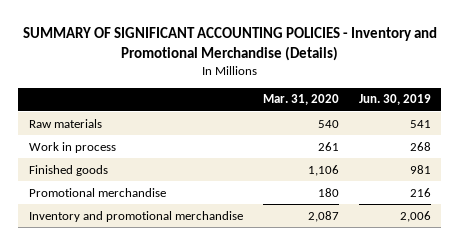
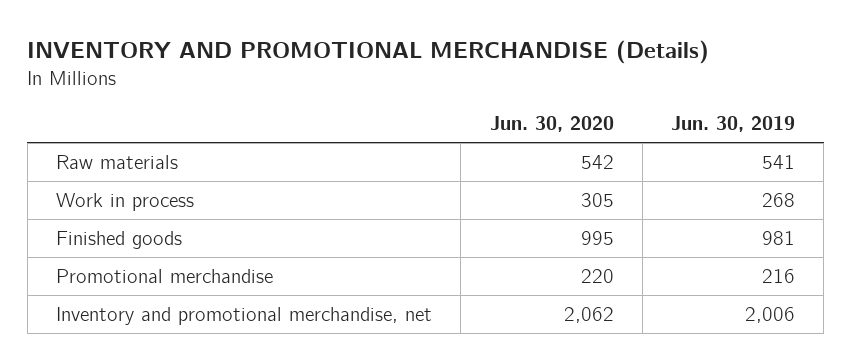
- SUMMARY OF SIGNIFICANT ACCOUNTING POLICIES - Inventory and Promotional Merchandise (Details)
+ INVENTORY AND PROMOTIONAL MERCHANDISE (Details)
- | Mar. 31, 2020 | Jun. 30, 2019
+ | Jun. 30, 2020 | Jun. 30, 2019
- Inventory and promotional merchandise | 2,087 | 2,006
+ Inventory and promotional merchandise, net | 2,062 | 2,006

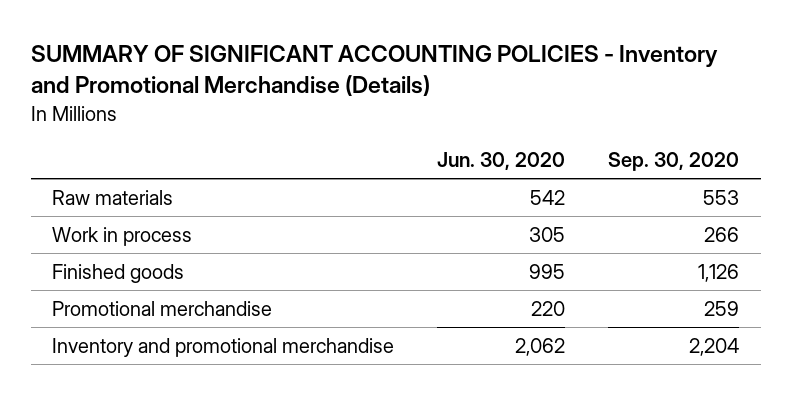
- INVENTORY AND PROMOTIONAL MERCHANDISE (Details)
+ SUMMARY OF SIGNIFICANT ACCOUNTING POLICIES - Inventory and Promotional Merchandise (Details)
- | Jun. 30, 2020 | Jun. 30, 2019
+ | Jun. 30, 2020 | Sep. 30, 2020
- Inventory and promotional merchandise, net | 2,062 | 2,006
+ Inventory and promotional merchandise | 2,062 | 2,204

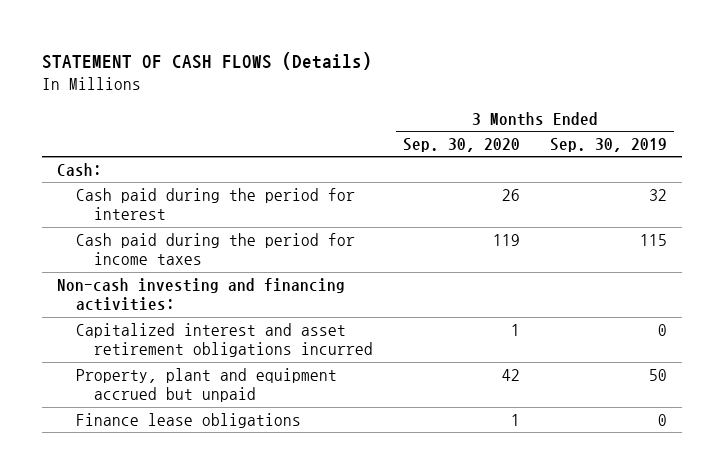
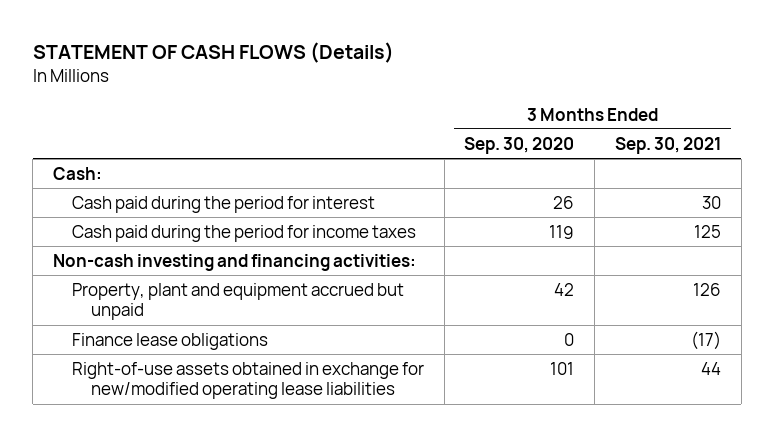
- | 3 Months Ended Sep. 30, 2020 | 3 Months Ended Sep. 30, 2019
+ | 3 Months Ended Sep. 30, 2020 | 3 Months Ended Sep. 30, 2021
- Capitalized interest and asset retirement obligations incurred | 1 | 0
- Finance lease obligations | 1 | 0
+ Finance lease obligations | 0 | (17)
+ Right-of-use assets obtained in exchange for new/modified operating lease liabilities | 101 | 44

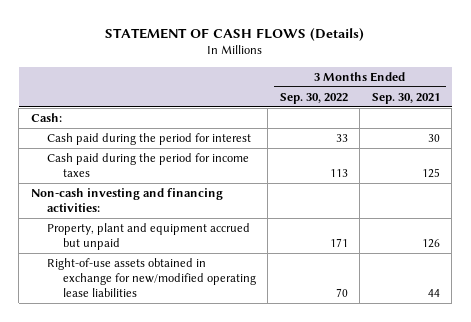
- | 3 Months Ended Sep. 30, 2020 | 3 Months Ended Sep. 30, 2021
+ | 3 Months Ended Sep. 30, 2022 | 3 Months Ended Sep. 30, 2021
- Finance lease obligations | 0 | (17)

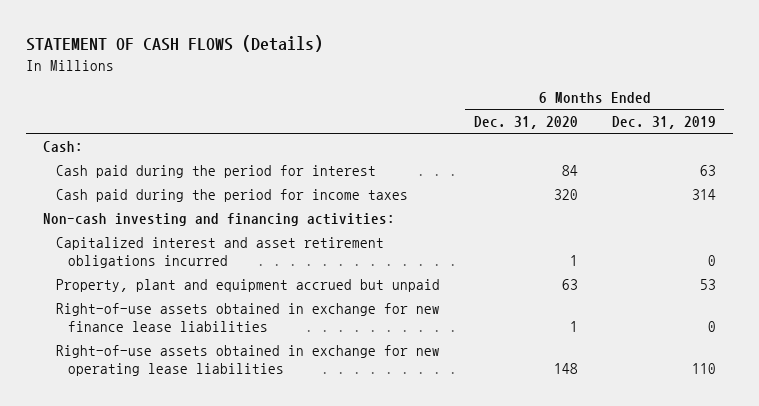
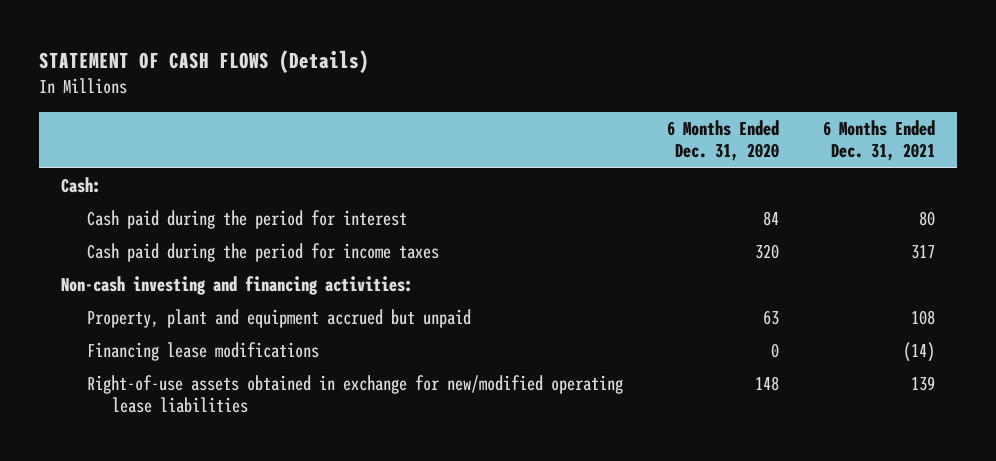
- | 6 Months Ended Dec. 31, 2020 | 6 Months Ended Dec. 31, 2019
+ | 6 Months Ended Dec. 31, 2020 | 6 Months Ended Dec. 31, 2021
- Capitalized interest and asset retirement obligations incurred | 1 | 0
- Right-of-use assets obtained in exchange for new finance lease liabilities | 1 | 0
- Right-of-use assets obtained in exchange for new operating lease liabilities | 148 | 110
+ Financing lease modifications | 0 | (14)
+ Right-of-use assets obtained in exchange for new/modified operating lease liabilities | 148 | 139

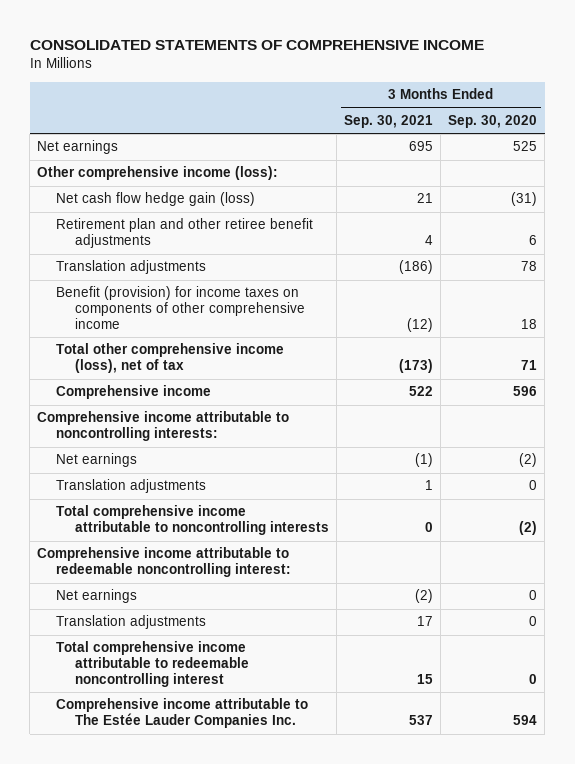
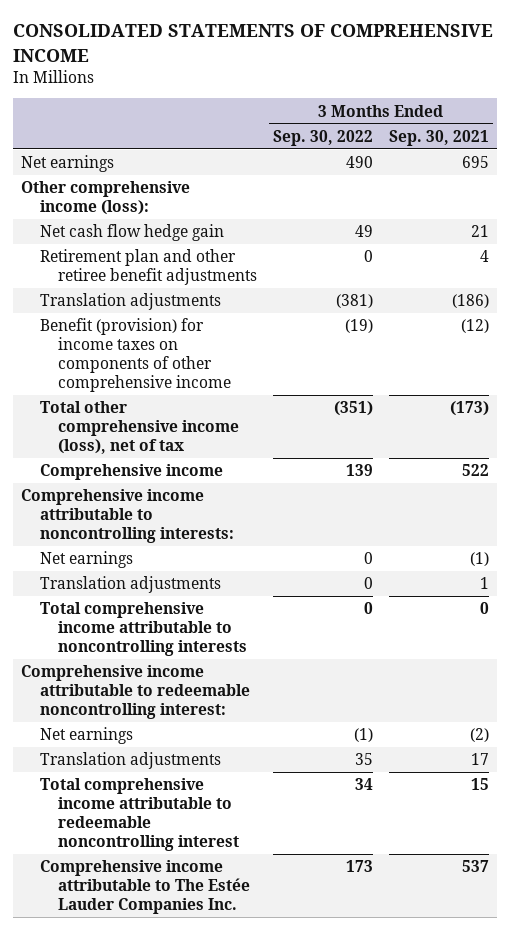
- | 3 Months Ended Sep. 30, 2021 | 3 Months Ended Sep. 30, 2020
+ | 3 Months Ended Sep. 30, 2022 | 3 Months Ended Sep. 30, 2021
- Net cash flow hedge gain (loss) | 21 | (31)
+ Net cash flow hedge gain | 49 | 21

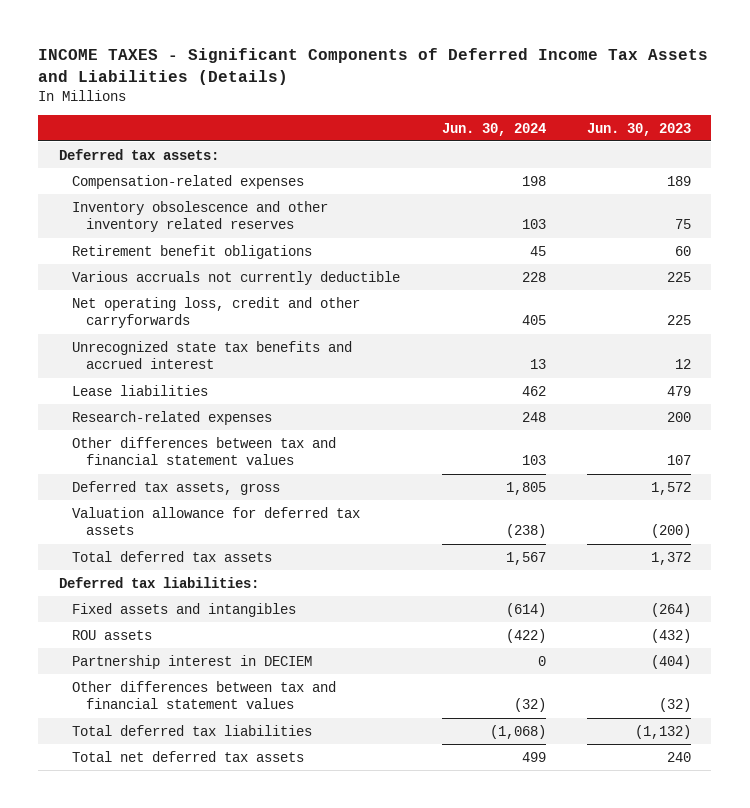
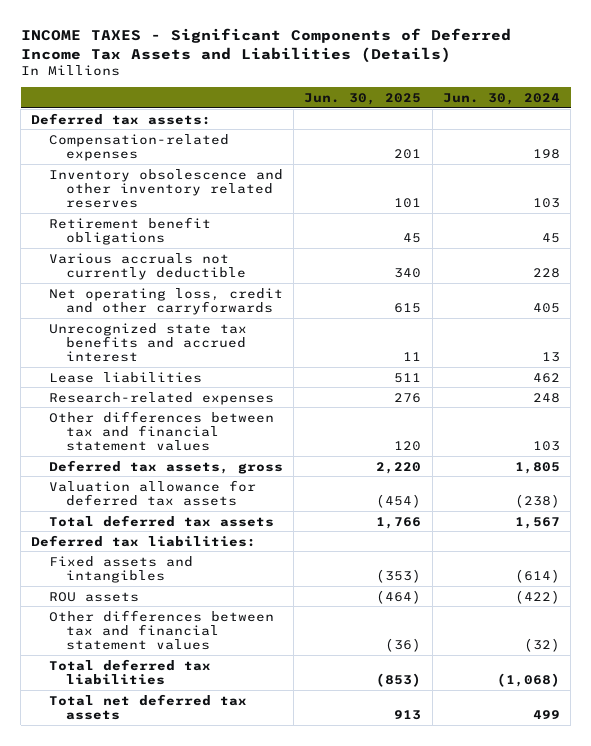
- | Jun. 30, 2024 | Jun. 30, 2023
+ | Jun. 30, 2025 | Jun. 30, 2024
- Partnership interest in DECIEM | 0 | (404)

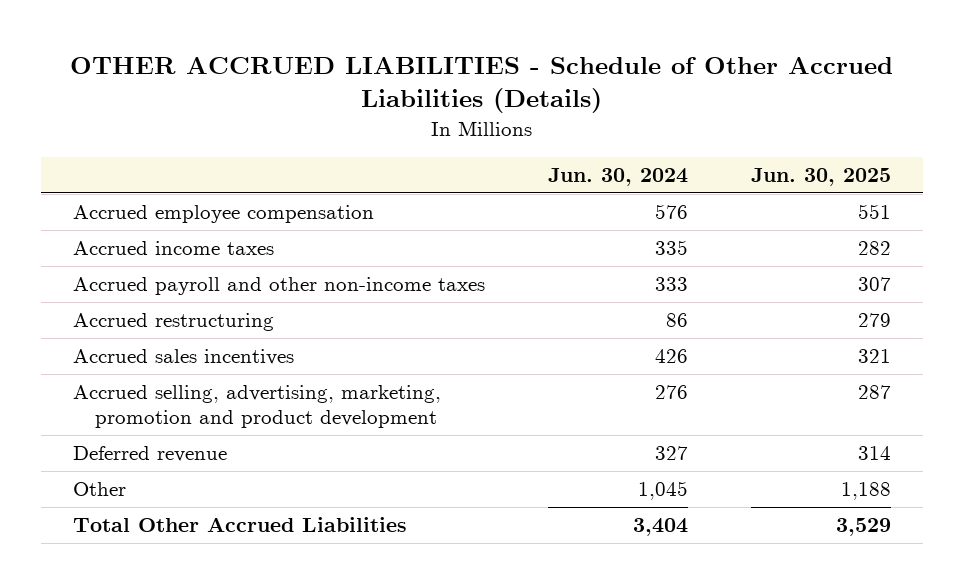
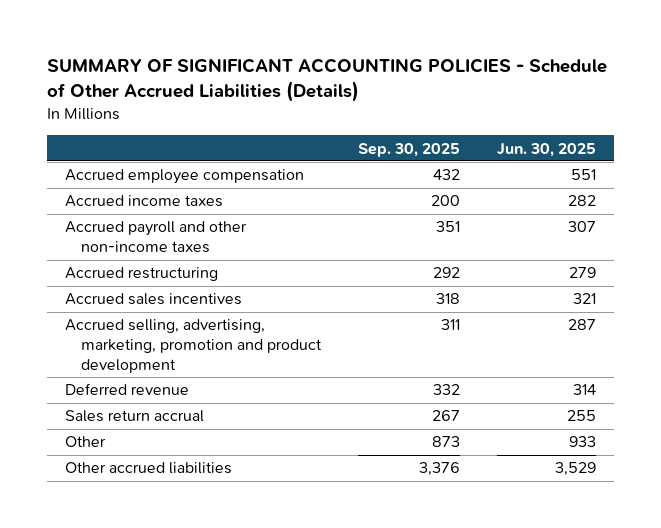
- OTHER ACCRUED LIABILITIES - Schedule of Other Accrued Liabilities (Details)
+ SUMMARY OF SIGNIFICANT ACCOUNTING POLICIES - Schedule of Other Accrued Liabilities (Details)
- | Jun. 30, 2024 | Jun. 30, 2025
+ | Sep. 30, 2025 | Jun. 30, 2025
- Other | 1,045 | 1,188
- Total Other Accrued Liabilities | 3,404 | 3,529
+ Sales return accrual | 267 | 255
+ Other | 873 | 933
+ Other accrued liabilities | 3,376 | 3,529

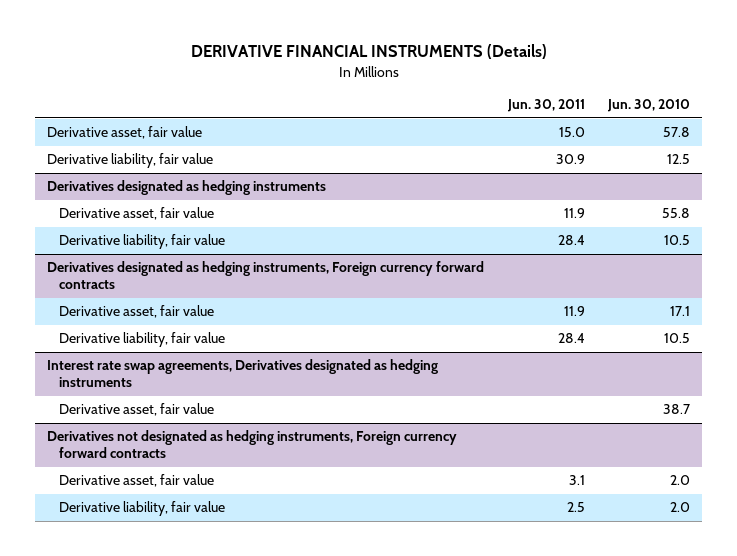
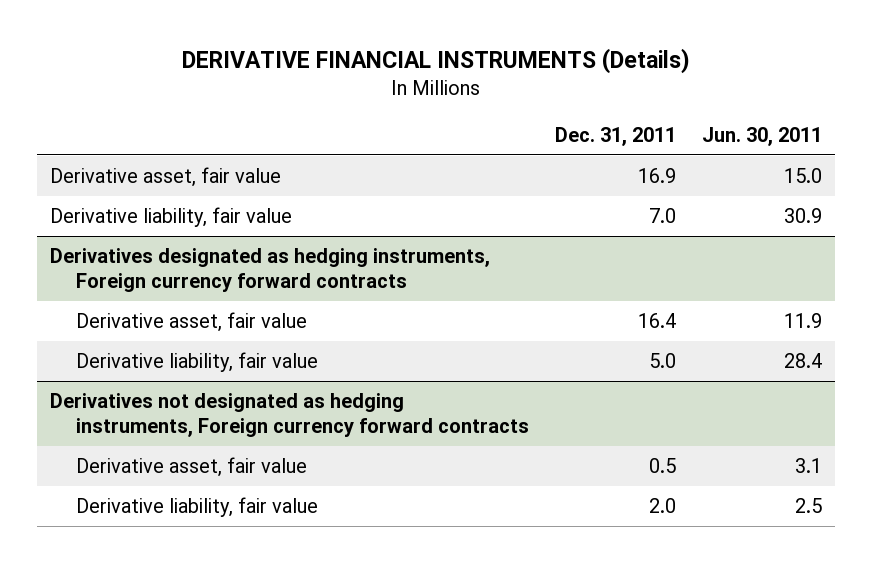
- | Jun. 30, 2011 | Jun. 30, 2010
+ | Dec. 31, 2011 | Jun. 30, 2011
- Derivatives designated as hedging instruments
- Derivative asset, fair value | 11.9 | 55.8
- Derivative liability, fair value | 28.4 | 10.5
- Interest rate swap agreements, Derivatives designated as hedging instruments
- Derivative asset, fair value | | 38.7

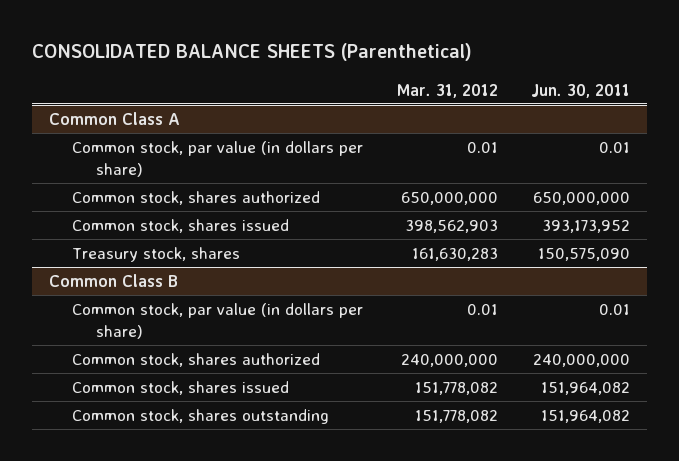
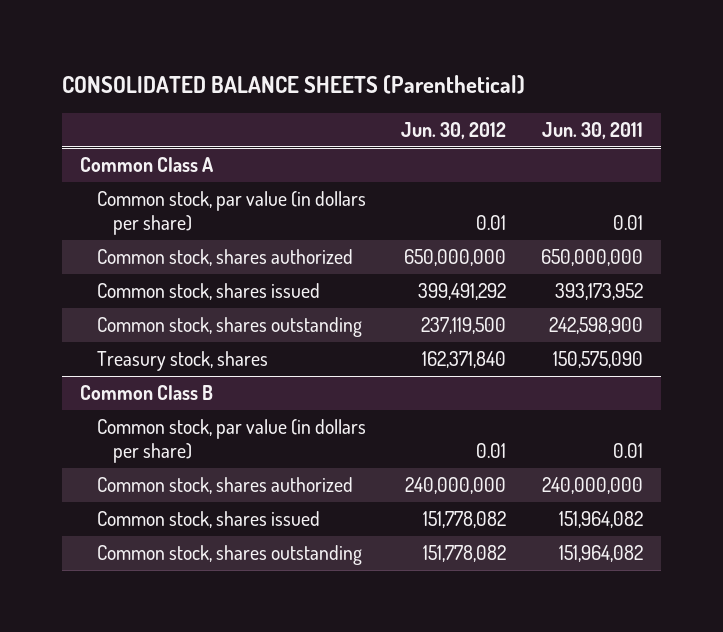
- | Mar. 31, 2012 | Jun. 30, 2011
+ | Jun. 30, 2012 | Jun. 30, 2011
@ Common Class A
+ Common stock, shares outstanding | 237,119,500 | 242,598,900

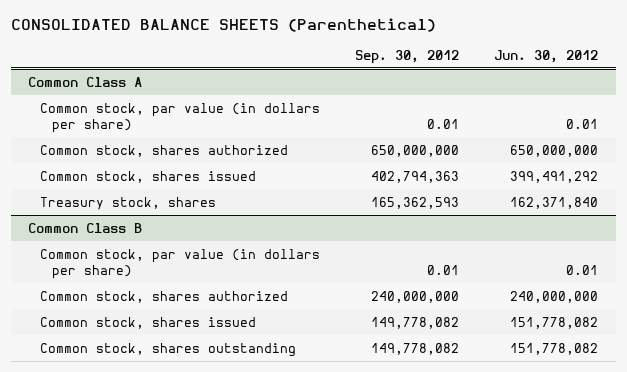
- | Jun. 30, 2012 | Jun. 30, 2011
+ | Sep. 30, 2012 | Jun. 30, 2012
@ Common Class A
- Common stock, shares outstanding | 237,119,500 | 242,598,900

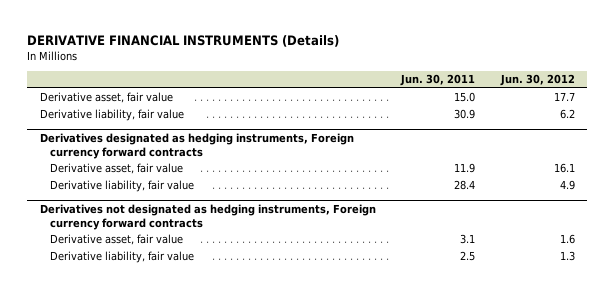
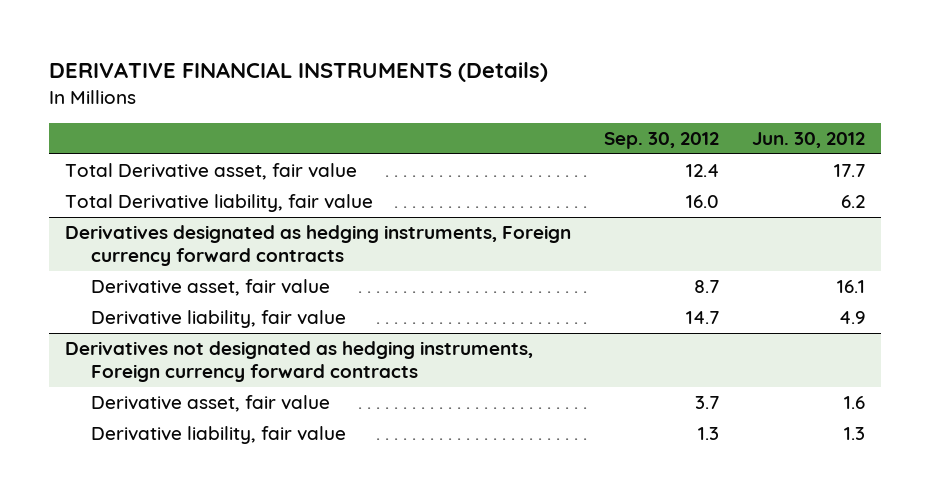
- | Jun. 30, 2011 | Jun. 30, 2012
+ | Sep. 30, 2012 | Jun. 30, 2012
- Derivative asset, fair value | 15.0 | 17.7
- Derivative liability, fair value | 30.9 | 6.2
+ Total Derivative asset, fair value | 12.4 | 17.7
+ Total Derivative liability, fair value | 16.0 | 6.2

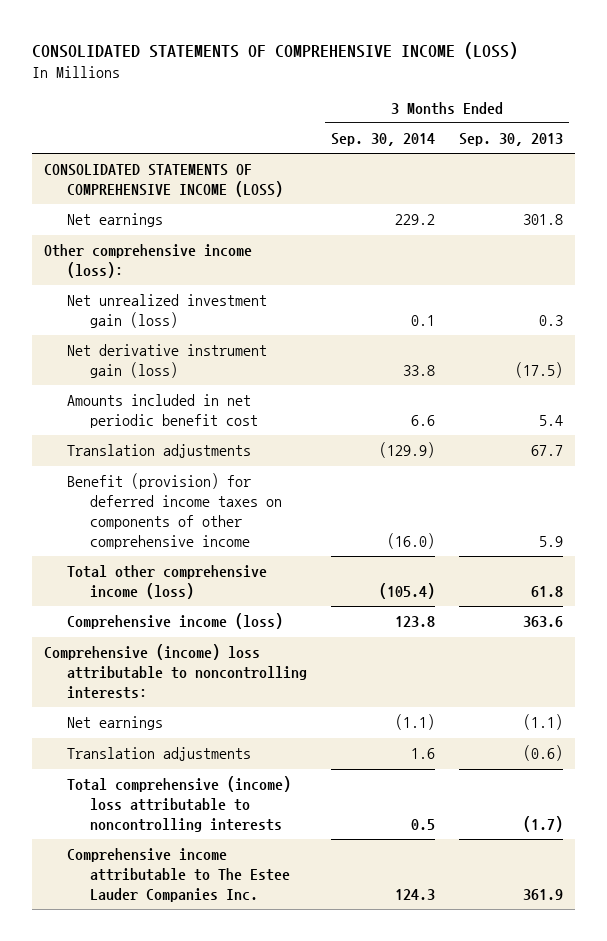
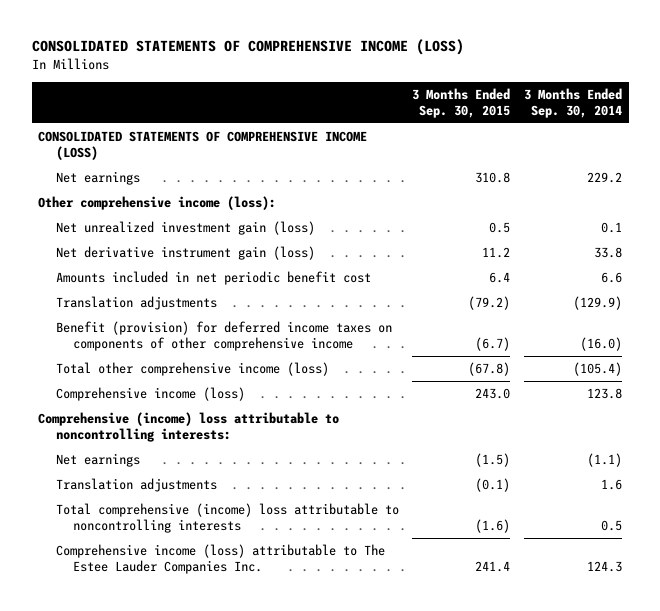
- | 3 Months Ended Sep. 30, 2014 | 3 Months Ended Sep. 30, 2013
+ | 3 Months Ended Sep. 30, 2015 | 3 Months Ended Sep. 30, 2014
- Comprehensive income attributable to The Estee Lauder Companies Inc. | 124.3 | 361.9
+ Comprehensive income (loss) attributable to The Estee Lauder Companies Inc. | 241.4 | 124.3

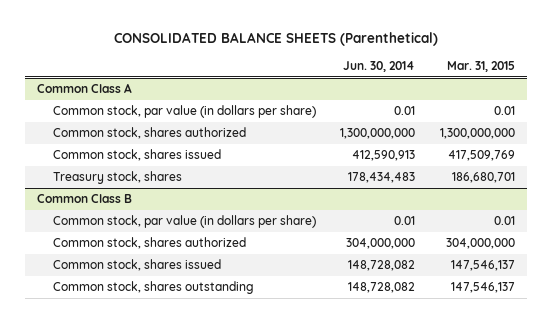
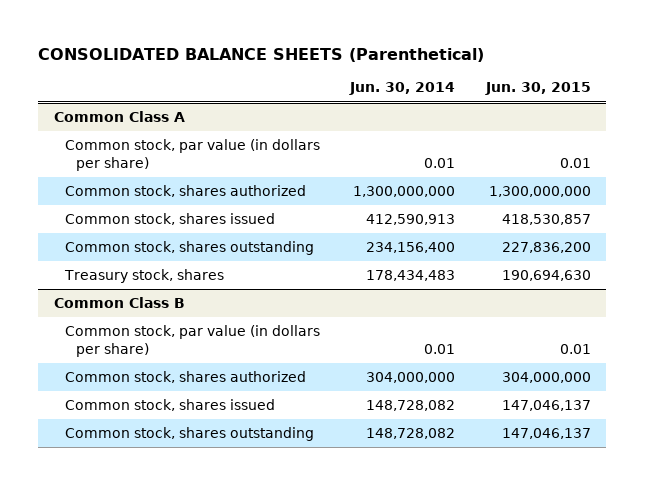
- | Jun. 30, 2014 | Mar. 31, 2015
+ | Jun. 30, 2014 | Jun. 30, 2015
@ Common Class A
+ Common stock, shares outstanding | 234,156,400 | 227,836,200

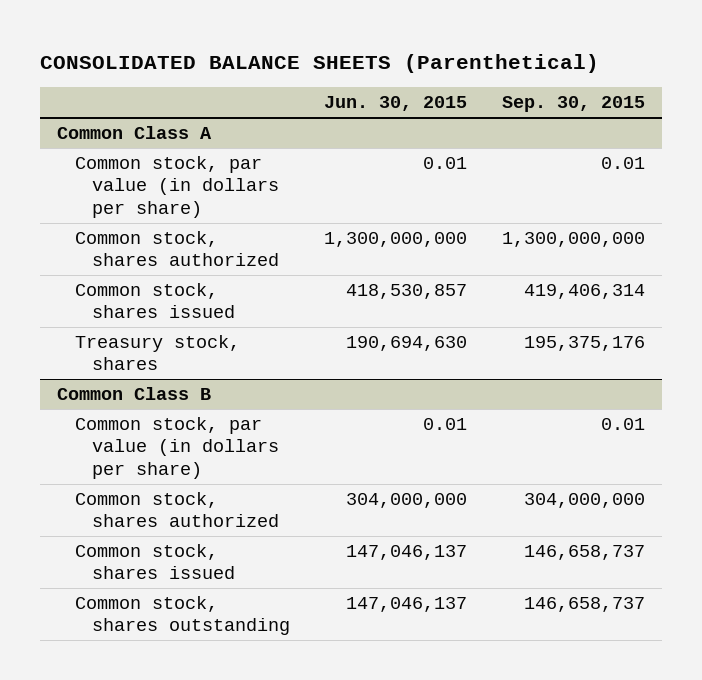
- | Jun. 30, 2014 | Jun. 30, 2015
+ | Jun. 30, 2015 | Sep. 30, 2015
@ Common Class A
- Common stock, shares outstanding | 234,156,400 | 227,836,200

